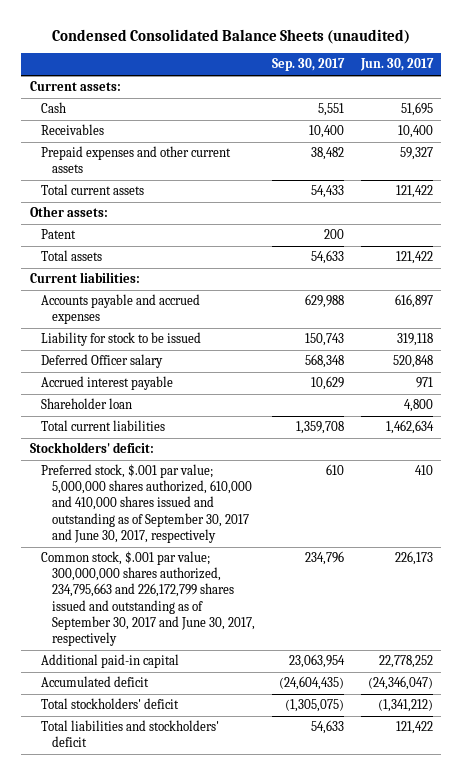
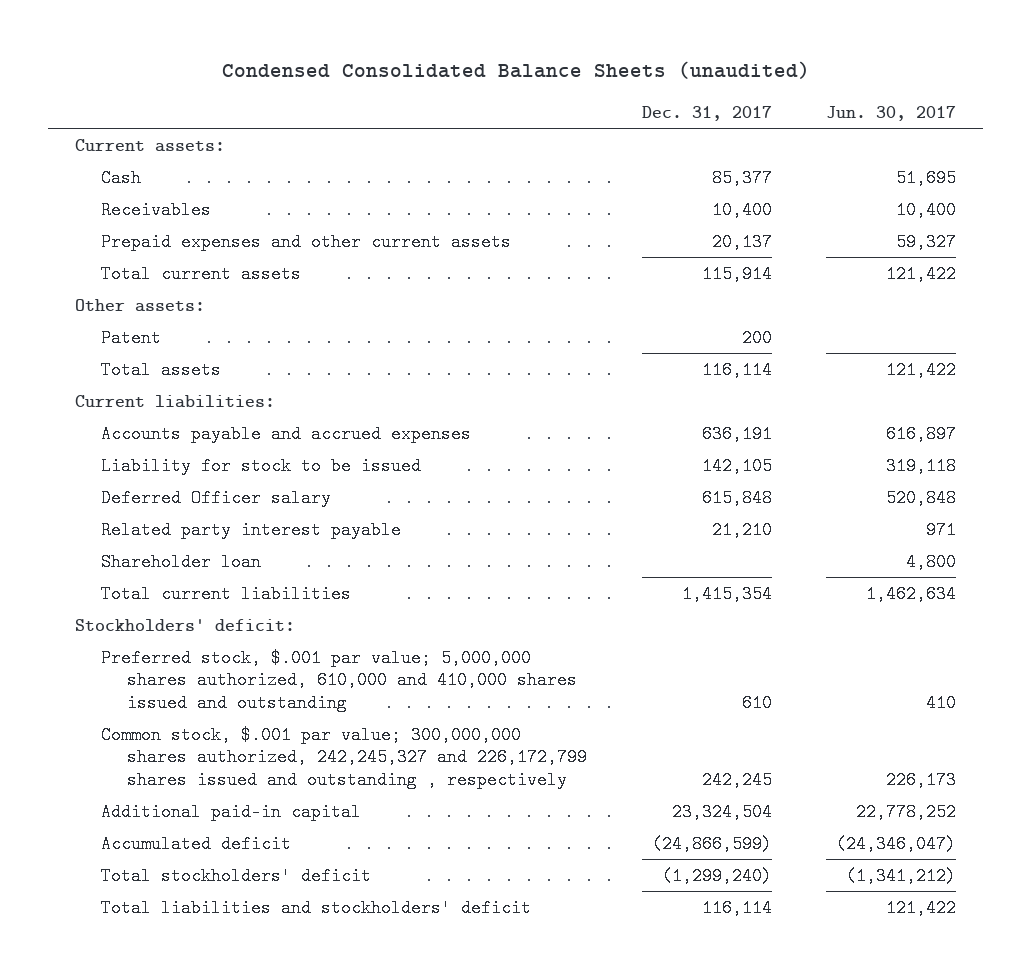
- | Sep. 30, 2017 | Jun. 30, 2017
+ | Dec. 31, 2017 | Jun. 30, 2017
- Accrued interest payable | 10,629 | 971
+ Related party interest payable | 21,210 | 971
- Preferred stock, $.001 par value; 5,000,000 shares authorized, 610,000 and 410,000 shares issued and outstanding as of September 30, 2017 and June 30, 2017, respectively | 610 | 410
- Common stock, $.001 par value; 300,000,000 shares authorized, 234,795,663 and 226,172,799 shares issued and outstanding as of September 30, 2017 and June 30, 2017, respectively | 234,796 | 226,173
+ Preferred stock, $.001 par value; 5,000,000 shares authorized, 610,000 and 410,000 shares issued and outstanding | 610 | 410
+ Common stock, $.001 par value; 300,000,000 shares authorized, 242,245,327 and 226,172,799 shares issued and outstanding , respectively | 242,245 | 226,173

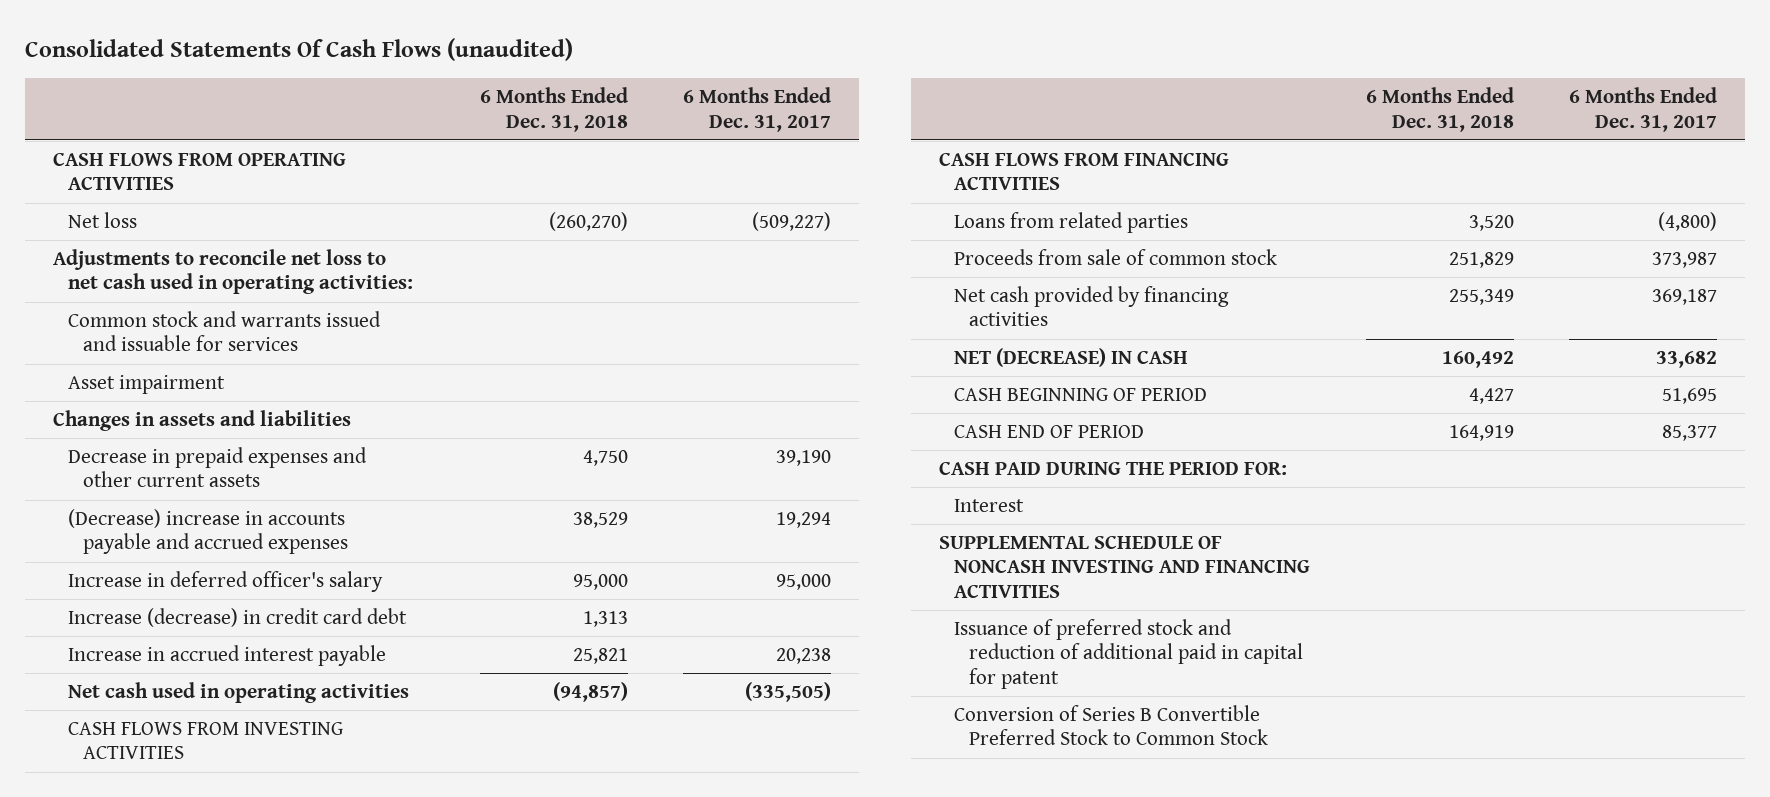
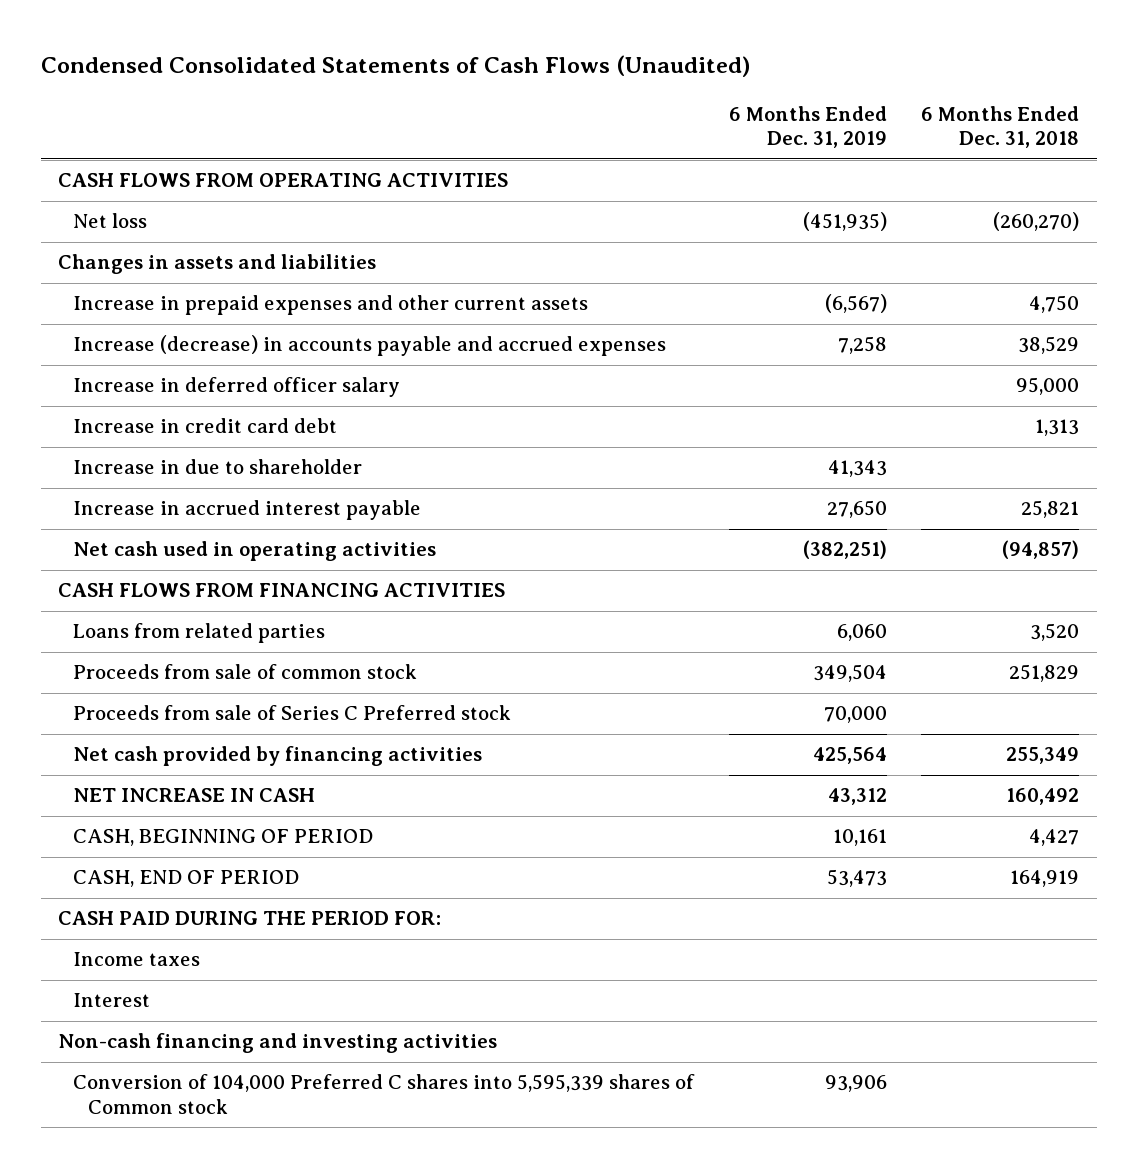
- Consolidated Statements Of Cash Flows (unaudited)
+ Condensed Consolidated Statements of Cash Flows (Unaudited)
- | 6 Months Ended Dec. 31, 2018 | 6 Months Ended Dec. 31, 2017
+ | 6 Months Ended Dec. 31, 2019 | 6 Months Ended Dec. 31, 2018
- Adjustments to reconcile net loss to net cash used in operating activities:
- Common stock and warrants issued and issuable for services
- Asset impairment
- Decrease in prepaid expenses and other current assets | 4,750 | 39,190
- (Decrease) increase in accounts payable and accrued expenses | 38,529 | 19,294
- Increase in deferred officer's salary | 95,000 | 95,000
- Increase (decrease) in credit card debt | 1,313 |
+ Increase in prepaid expenses and other current assets | (6,567) | 4,750
+ Increase (decrease) in accounts payable and accrued expenses | 7,258 | 38,529
+ Increase in deferred officer salary | | 95,000
+ Increase in credit card debt | | 1,313
+ Increase in due to shareholder | 41,343 |
- CASH FLOWS FROM INVESTING ACTIVITIES
+ Proceeds from sale of Series C Preferred stock | 70,000 |
- NET (DECREASE) IN CASH | 160,492 | 33,682
- CASH BEGINNING OF PERIOD | 4,427 | 51,695
- CASH END OF PERIOD | 164,919 | 85,377
+ NET INCREASE IN CASH | 43,312 | 160,492
+ CASH, BEGINNING OF PERIOD | 10,161 | 4,427
+ CASH, END OF PERIOD | 53,473 | 164,919
+ Income taxes
- SUPPLEMENTAL SCHEDULE OF NONCASH INVESTING AND FINANCING ACTIVITIES
- Issuance of preferred stock and reduction of additional paid in capital for patent
- Conversion of Series B Convertible Preferred Stock to Common Stock
+ Non-cash financing and investing activities
+ Conversion of 104,000 Preferred C shares into 5,595,339 shares of Common stock | 93,906 |

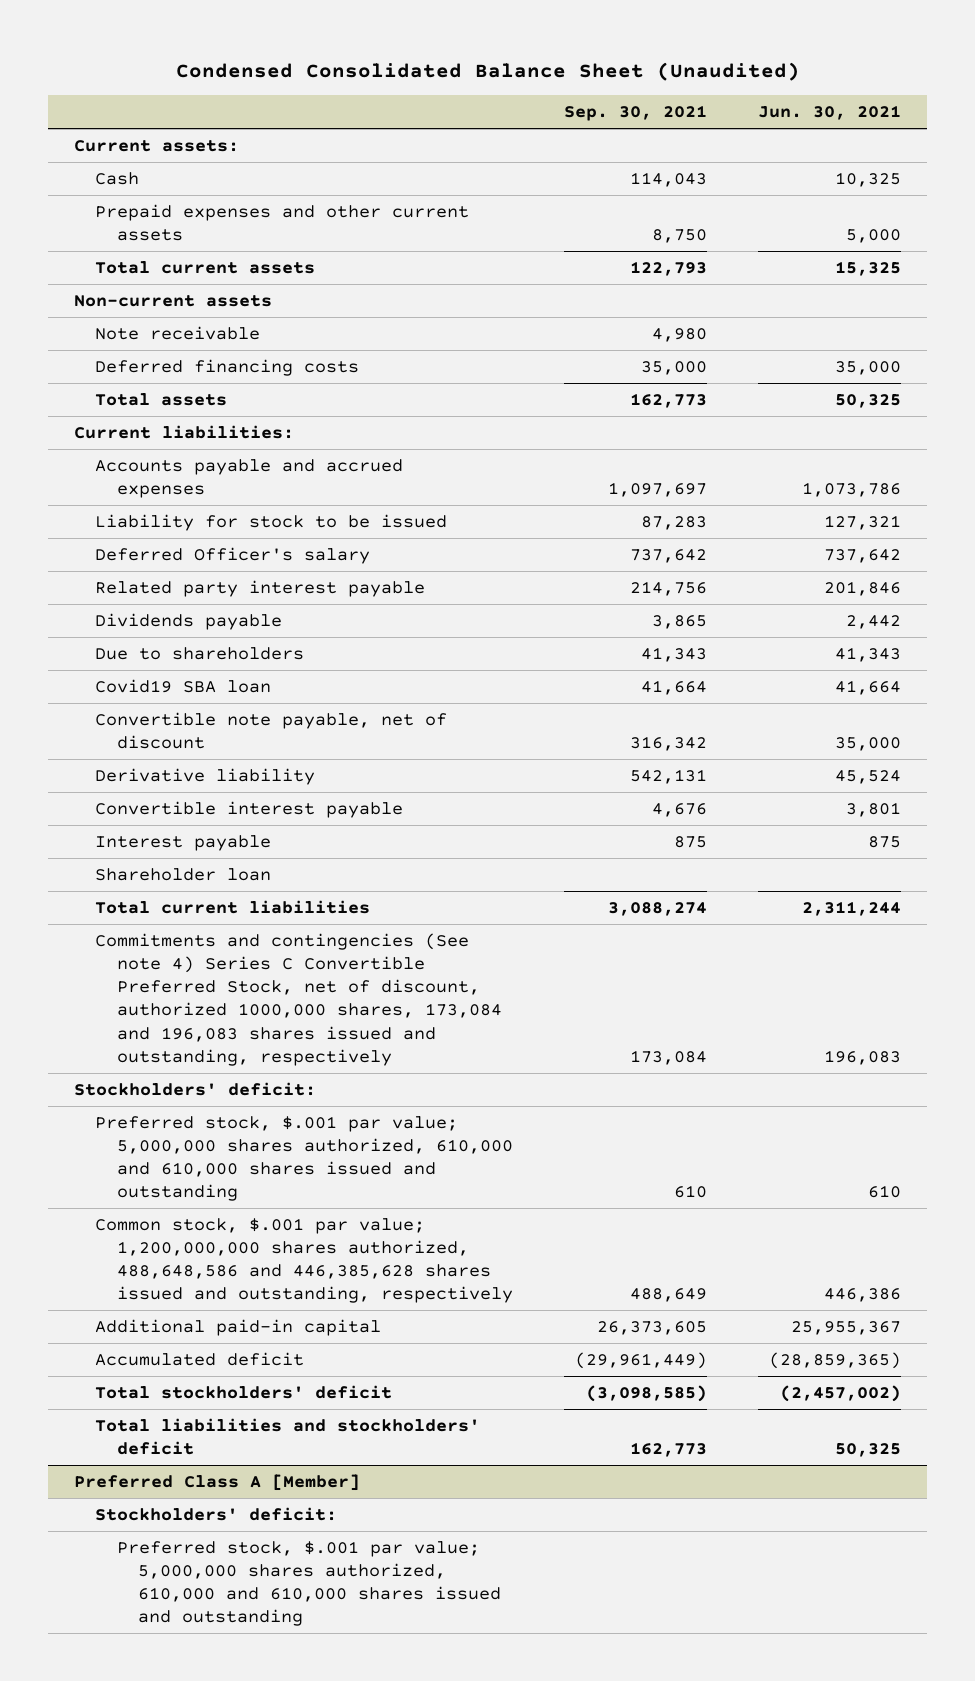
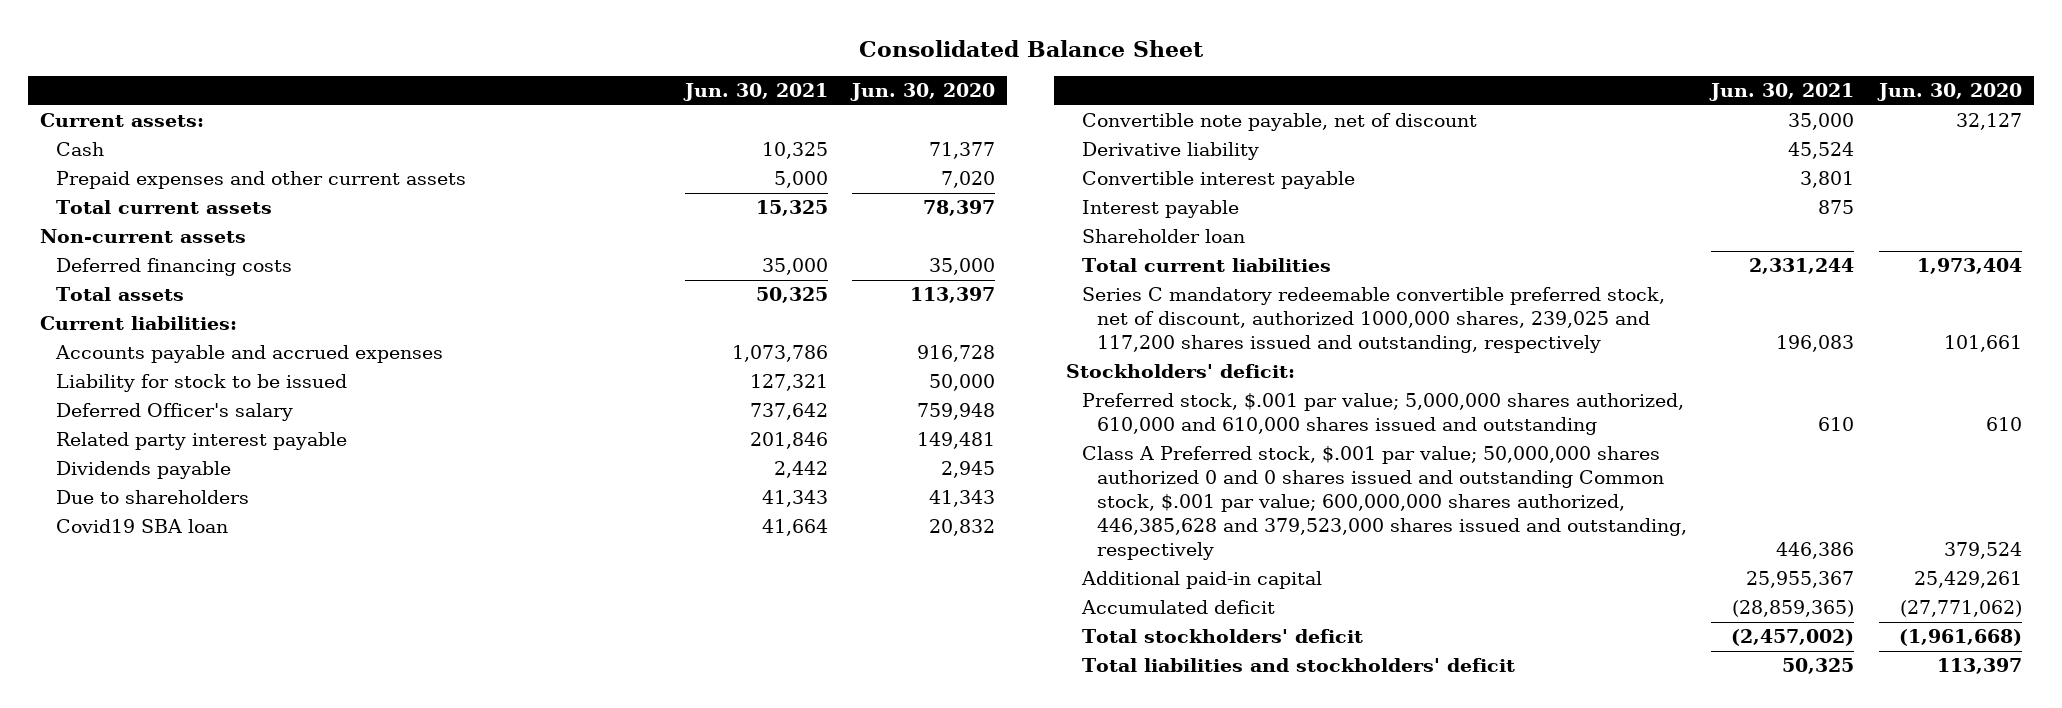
- Condensed Consolidated Balance Sheet (Unaudited)
+ Consolidated Balance Sheet
- | Sep. 30, 2021 | Jun. 30, 2021
+ | Jun. 30, 2021 | Jun. 30, 2020
- Note receivable | 4,980 |
- Total current liabilities | 3,088,274 | 2,311,244
- Commitments and contingencies (See note 4) Series C Convertible Preferred Stock, net of discount, authorized 1000,000 shares, 173,084 and 196,083 shares issued and outstanding, respectively | 173,084 | 196,083
+ Total current liabilities | 2,331,244 | 1,973,404
+ Series C mandatory redeemable convertible preferred stock, net of discount, authorized 1000,000 shares, 239,025 and 117,200 shares issued and outstanding, respectively | 196,083 | 101,661
- Common stock, $.001 par value; 1,200,000,000 shares authorized, 488,648,586 and 446,385,628 shares issued and outstanding, respectively | 488,649 | 446,386
+ Class A Preferred stock, $.001 par value; 50,000,000 shares authorized 0 and 0 shares issued and outstanding Common stock, $.001 par value; 600,000,000 shares authorized, 446,385,628 and 379,523,000 shares issued and outstanding, respectively | 446,386 | 379,524
- Preferred Class A [Member]
- Stockholders' deficit:
- Preferred stock, $.001 par value; 5,000,000 shares authorized, 610,000 and 610,000 shares issued and outstanding

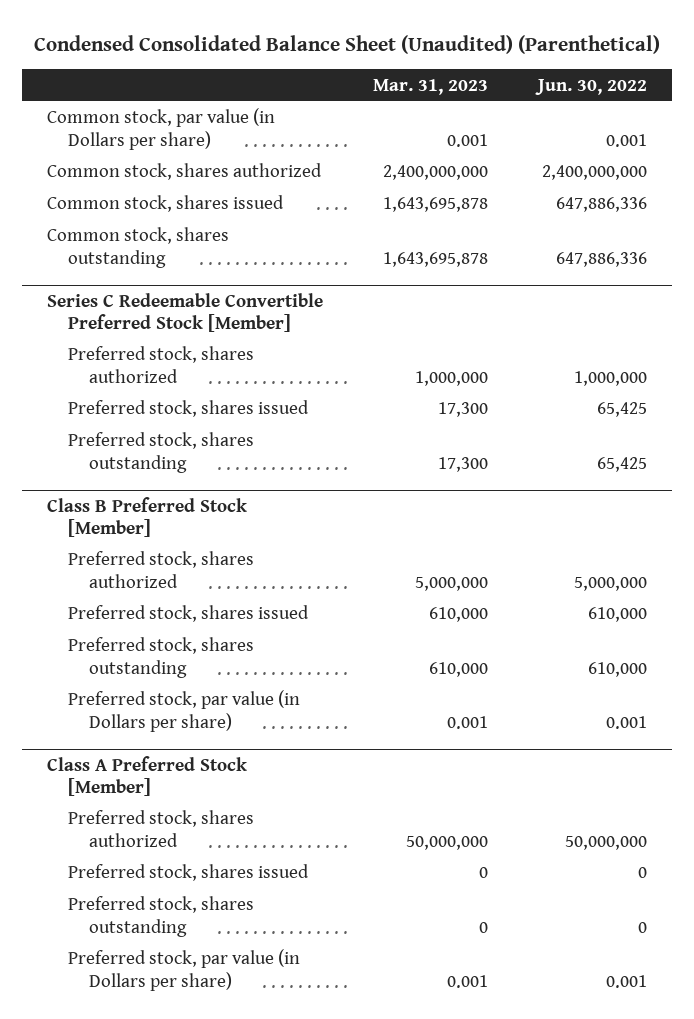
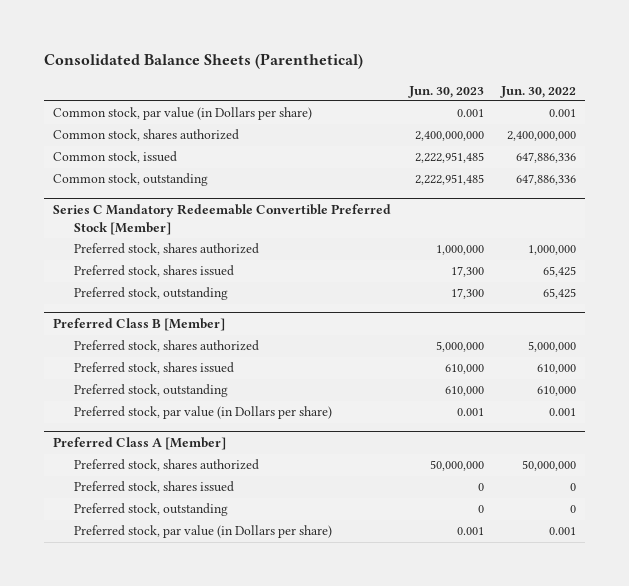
- Condensed Consolidated Balance Sheet (Unaudited) (Parenthetical)
+ Consolidated Balance Sheets (Parenthetical)
- | Mar. 31, 2023 | Jun. 30, 2022
+ | Jun. 30, 2023 | Jun. 30, 2022
- Common stock, shares issued | 1,643,695,878 | 647,886,336
- Common stock, shares outstanding | 1,643,695,878 | 647,886,336
- Series C Redeemable Convertible Preferred Stock [Member]
+ Common stock, issued | 2,222,951,485 | 647,886,336
+ Common stock, outstanding | 2,222,951,485 | 647,886,336
+ Series C Mandatory Redeemable Convertible Preferred Stock [Member]
- Preferred stock, shares outstanding | 17,300 | 65,425
- Class B Preferred Stock [Member]
+ Preferred stock, outstanding | 17,300 | 65,425
+ Preferred Class B [Member]
- Preferred stock, shares outstanding | 610,000 | 610,000
+ Preferred stock, outstanding | 610,000 | 610,000
- Class A Preferred Stock [Member]
+ Preferred Class A [Member]
- Preferred stock, shares outstanding | 0 | 0
+ Preferred stock, outstanding | 0 | 0

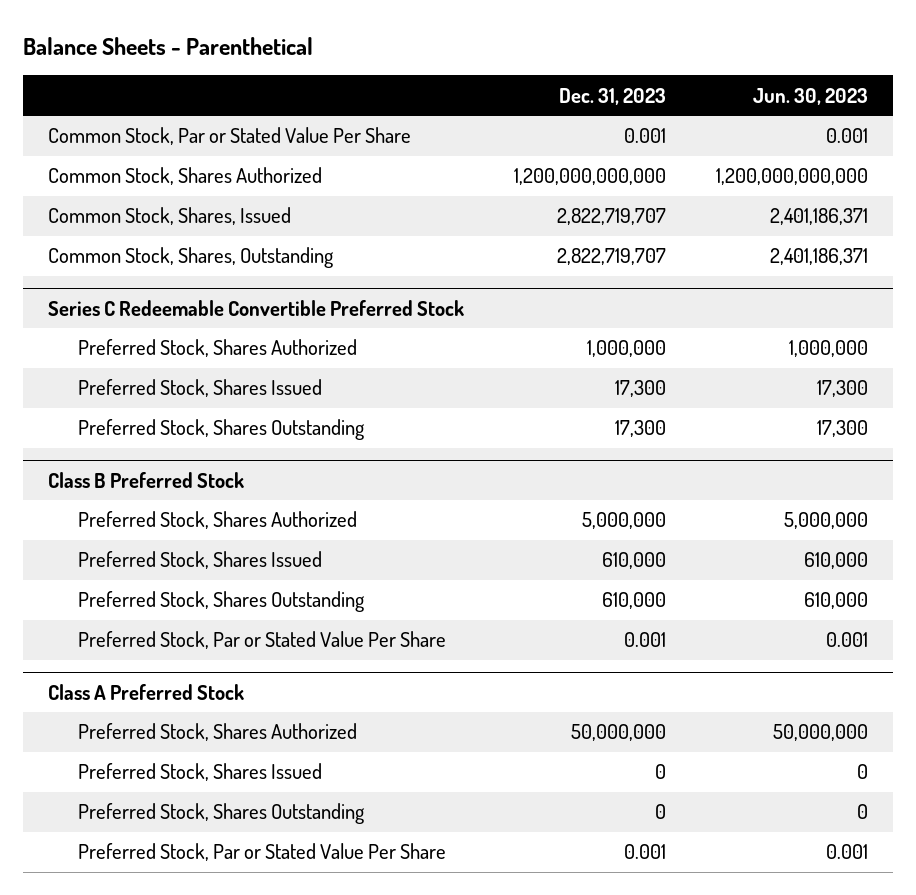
- Consolidated Balance Sheets (Parenthetical)
+ Balance Sheets - Parenthetical
- | Jun. 30, 2023 | Jun. 30, 2022
+ | Dec. 31, 2023 | Jun. 30, 2023
- Common stock, par value (in Dollars per share) | 0.001 | 0.001
- Common stock, shares authorized | 2,400,000,000 | 2,400,000,000
- Common stock, issued | 2,222,951,485 | 647,886,336
- Common stock, outstanding | 2,222,951,485 | 647,886,336
- Series C Mandatory Redeemable Convertible Preferred Stock [Member]
- Preferred stock, shares authorized | 1,000,000 | 1,000,000
- Preferred stock, shares issued | 17,300 | 65,425
- Preferred stock, outstanding | 17,300 | 65,425
- Preferred Class B [Member]
- Preferred stock, shares authorized | 5,000,000 | 5,000,000
- Preferred stock, shares issued | 610,000 | 610,000
- Preferred stock, outstanding | 610,000 | 610,000
- Preferred stock, par value (in Dollars per share) | 0.001 | 0.001
- Preferred Class A [Member]
- Preferred stock, shares authorized | 50,000,000 | 50,000,000
- Preferred stock, shares issued | 0 | 0
- Preferred stock, outstanding | 0 | 0
- Preferred stock, par value (in Dollars per share) | 0.001 | 0.001
+ Common Stock, Par or Stated Value Per Share | 0.001 | 0.001
+ Common Stock, Shares Authorized | 1,200,000,000,000 | 1,200,000,000,000
+ Common Stock, Shares, Issued | 2,822,719,707 | 2,401,186,371
+ Common Stock, Shares, Outstanding | 2,822,719,707 | 2,401,186,371
+ Series C Redeemable Convertible Preferred Stock
+ Preferred Stock, Shares Authorized | 1,000,000 | 1,000,000
+ Preferred Stock, Shares Issued | 17,300 | 17,300
+ Preferred Stock, Shares Outstanding | 17,300 | 17,300
+ Class B Preferred Stock
+ Preferred Stock, Shares Authorized | 5,000,000 | 5,000,000
+ Preferred Stock, Shares Issued | 610,000 | 610,000
+ Preferred Stock, Shares Outstanding | 610,000 | 610,000
+ Preferred Stock, Par or Stated Value Per Share | 0.001 | 0.001
+ Class A Preferred Stock
+ Preferred Stock, Shares Authorized | 50,000,000 | 50,000,000
+ Preferred Stock, Shares Issued | 0 | 0
+ Preferred Stock, Shares Outstanding | 0 | 0
+ Preferred Stock, Par or Stated Value Per Share | 0.001 | 0.001

